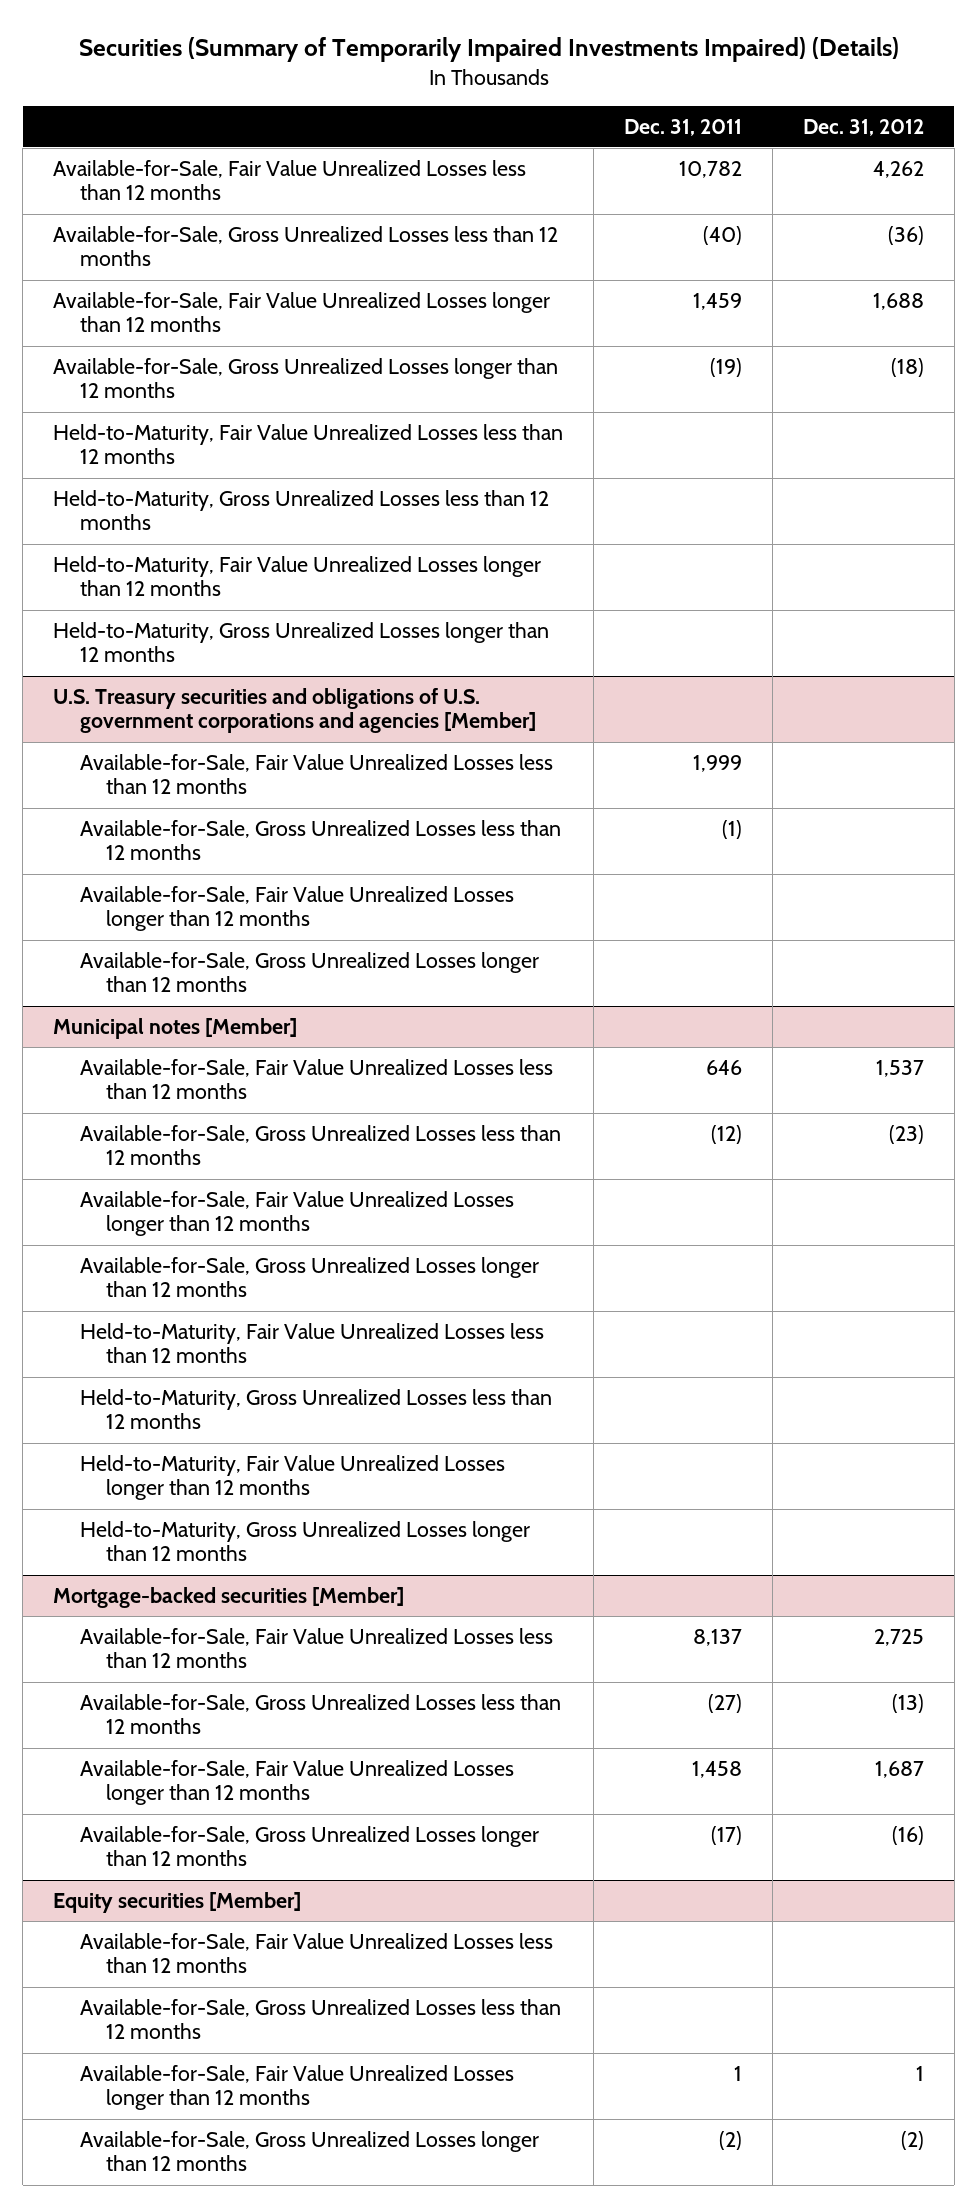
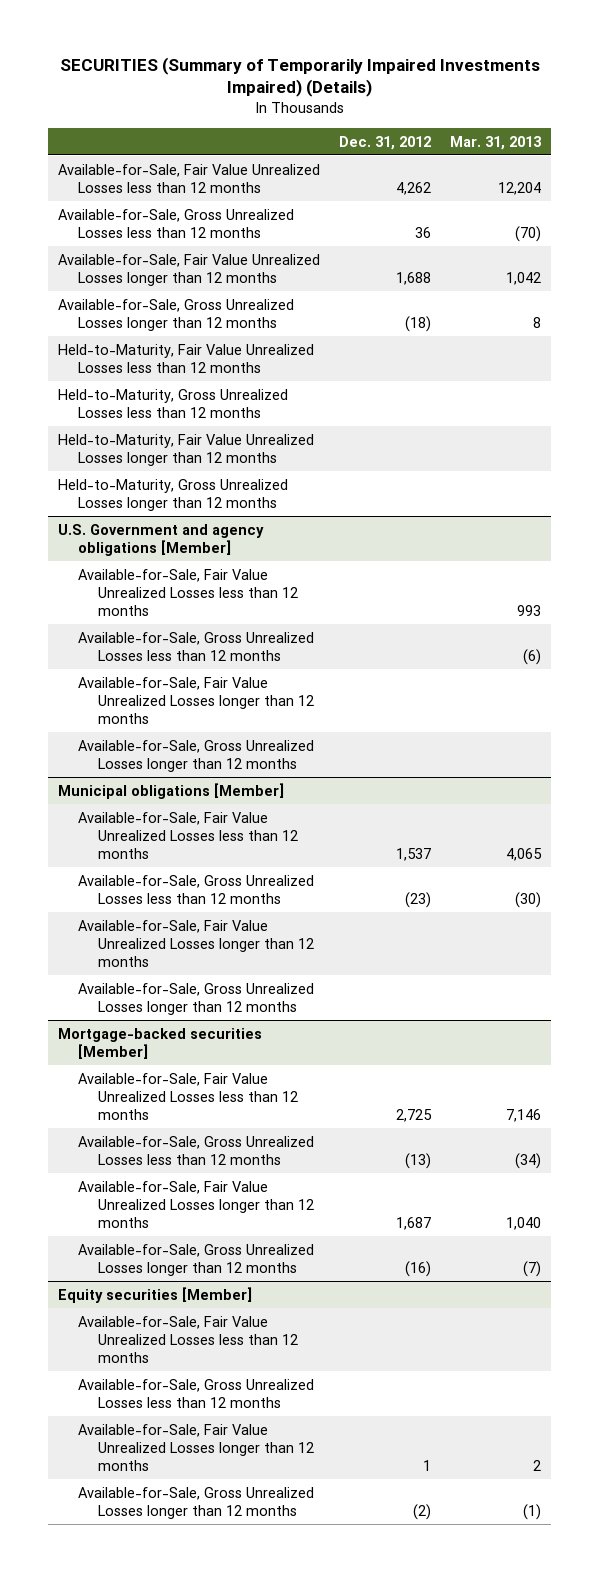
- Securities (Summary of Temporarily Impaired Investments Impaired) (Details)
+ SECURITIES (Summary of Temporarily Impaired Investments Impaired) (Details)
- | Dec. 31, 2011 | Dec. 31, 2012
+ | Dec. 31, 2012 | Mar. 31, 2013
- Available-for-Sale, Gross Unrealized Losses less than 12 months | (40) | (36)
+ Available-for-Sale, Gross Unrealized Losses less than 12 months | 36 | (70)
- U.S. Treasury securities and obligations of U.S. government corporations and agencies [Member]
+ U.S. Government and agency obligations [Member]
- Municipal notes [Member]
+ Municipal obligations [Member]
- Held-to-Maturity, Fair Value Unrealized Losses less than 12 months
- Held-to-Maturity, Gross Unrealized Losses less than 12 months
- Held-to-Maturity, Fair Value Unrealized Losses longer than 12 months
- Held-to-Maturity, Gross Unrealized Losses longer than 12 months

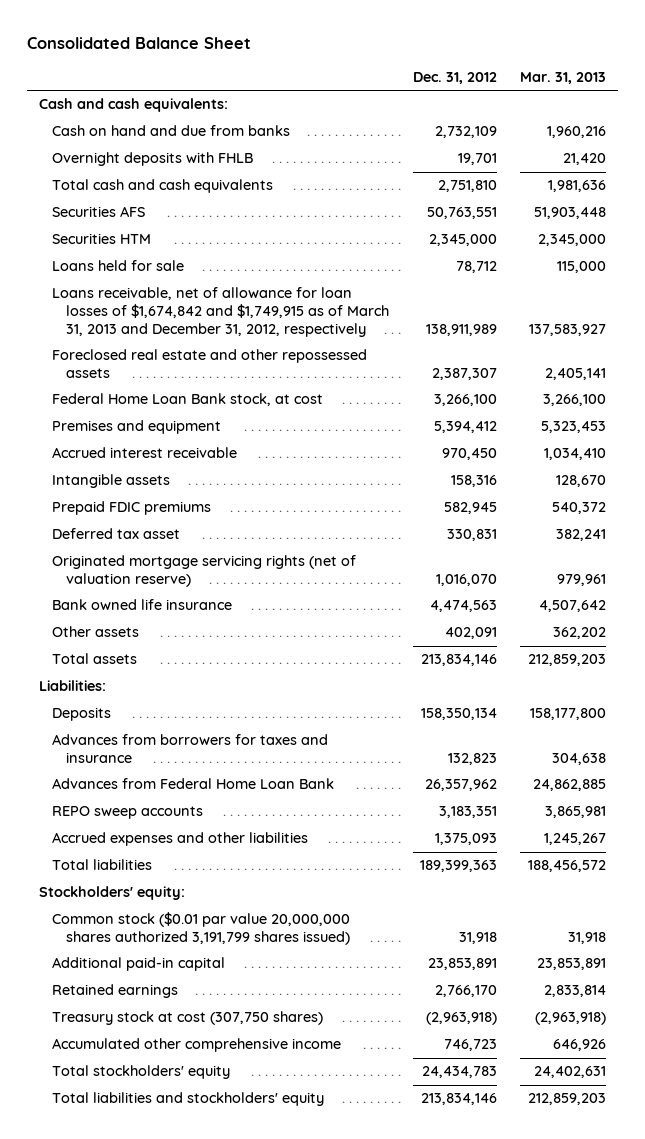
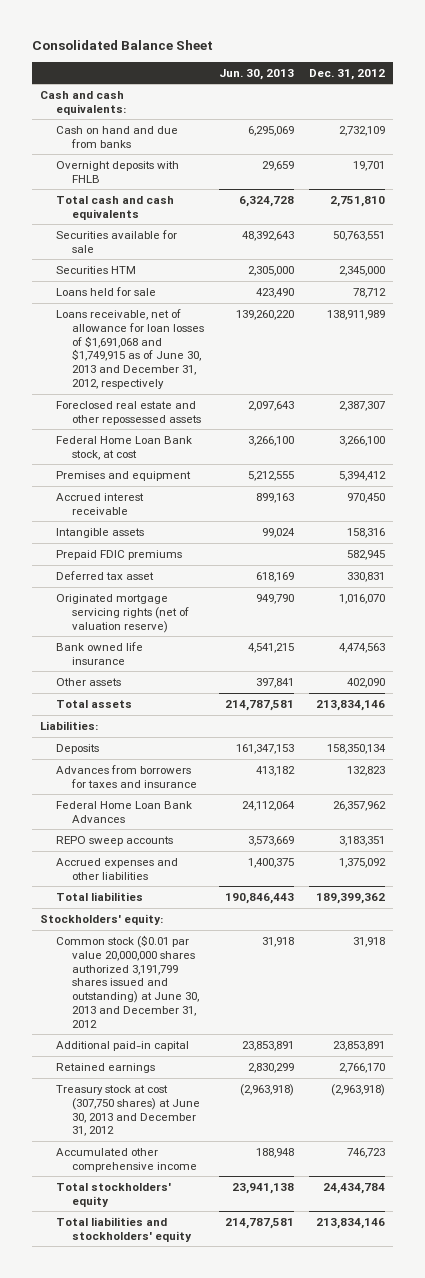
- | Dec. 31, 2012 | Mar. 31, 2013
+ | Jun. 30, 2013 | Dec. 31, 2012
- Securities AFS | 50,763,551 | 51,903,448
+ Securities available for sale | 48,392,643 | 50,763,551
- Loans receivable, net of allowance for loan losses of $1,674,842 and $1,749,915 as of March 31, 2013 and December 31, 2012, respectively | 138,911,989 | 137,583,927
+ Loans receivable, net of allowance for loan losses of $1,691,068 and $1,749,915 as of June 30, 2013 and December 31, 2012, respectively | 139,260,220 | 138,911,989
- Other assets | 402,091 | 362,202
+ Other assets | 397,841 | 402,090
- Advances from Federal Home Loan Bank | 26,357,962 | 24,862,885
+ Federal Home Loan Bank Advances | 24,112,064 | 26,357,962
- Accrued expenses and other liabilities | 1,375,093 | 1,245,267
- Total liabilities | 189,399,363 | 188,456,572
+ Accrued expenses and other liabilities | 1,400,375 | 1,375,092
+ Total liabilities | 190,846,443 | 189,399,362
- Common stock ($0.01 par value 20,000,000 shares authorized 3,191,799 shares issued) | 31,918 | 31,918
+ Common stock ($0.01 par value 20,000,000 shares authorized 3,191,799 shares issued and outstanding) at June 30, 2013 and December 31, 2012 | 31,918 | 31,918
- Treasury stock at cost (307,750 shares) | (2,963,918) | (2,963,918)
+ Treasury stock at cost (307,750 shares) at June 30, 2013 and December 31, 2012 | (2,963,918) | (2,963,918)
- Total stockholders' equity | 24,434,783 | 24,402,631
+ Total stockholders' equity | 23,941,138 | 24,434,784

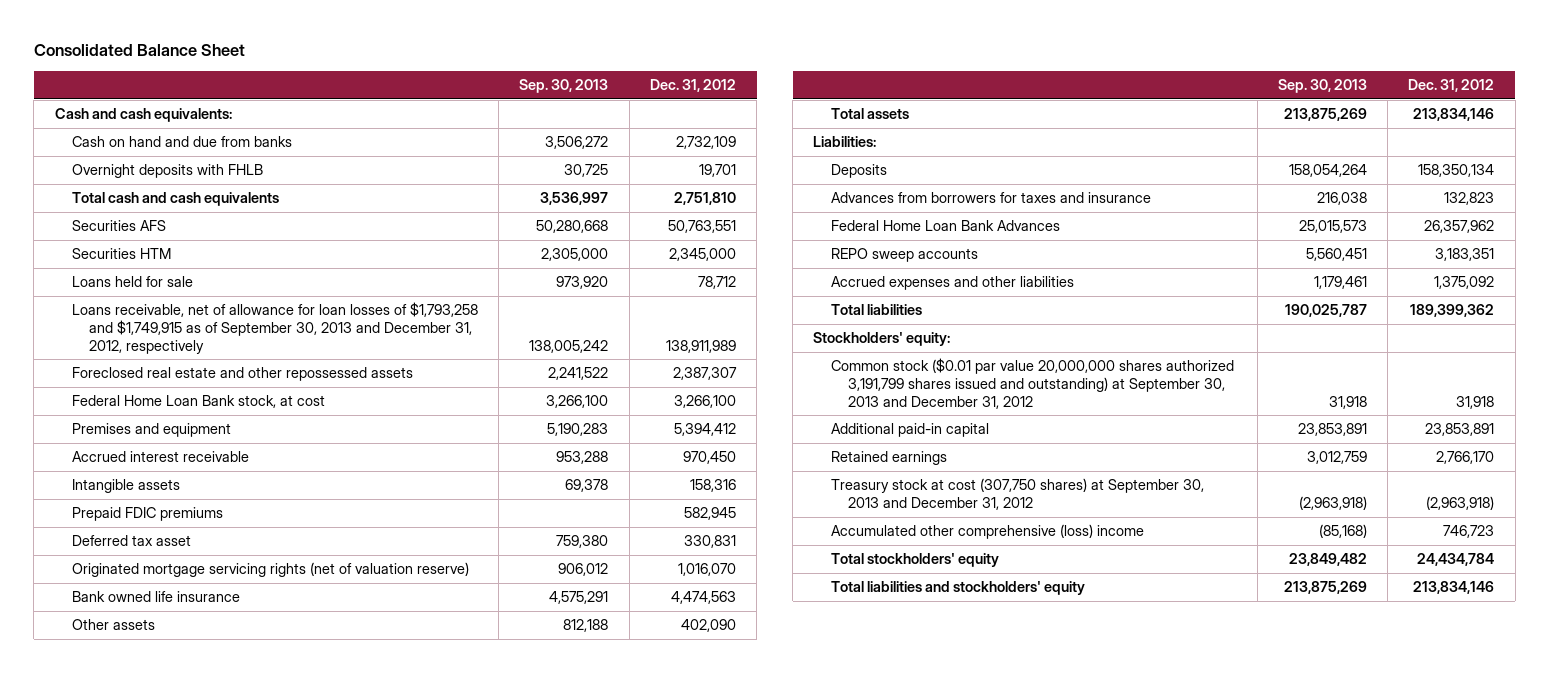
- | Jun. 30, 2013 | Dec. 31, 2012
+ | Sep. 30, 2013 | Dec. 31, 2012
- Securities available for sale | 48,392,643 | 50,763,551
+ Securities AFS | 50,280,668 | 50,763,551
- Loans receivable, net of allowance for loan losses of $1,691,068 and $1,749,915 as of June 30, 2013 and December 31, 2012, respectively | 139,260,220 | 138,911,989
+ Loans receivable, net of allowance for loan losses of $1,793,258 and $1,749,915 as of September 30, 2013 and December 31, 2012, respectively | 138,005,242 | 138,911,989
- Common stock ($0.01 par value 20,000,000 shares authorized 3,191,799 shares issued and outstanding) at June 30, 2013 and December 31, 2012 | 31,918 | 31,918
+ Common stock ($0.01 par value 20,000,000 shares authorized 3,191,799 shares issued and outstanding) at September 30, 2013 and December 31, 2012 | 31,918 | 31,918
- Treasury stock at cost (307,750 shares) at June 30, 2013 and December 31, 2012 | (2,963,918) | (2,963,918)
- Accumulated other comprehensive income | 188,948 | 746,723
+ Treasury stock at cost (307,750 shares) at September 30, 2013 and December 31, 2012 | (2,963,918) | (2,963,918)
+ Accumulated other comprehensive (loss) income | (85,168) | 746,723

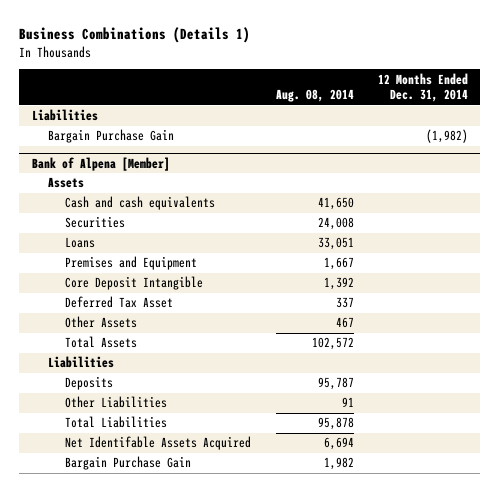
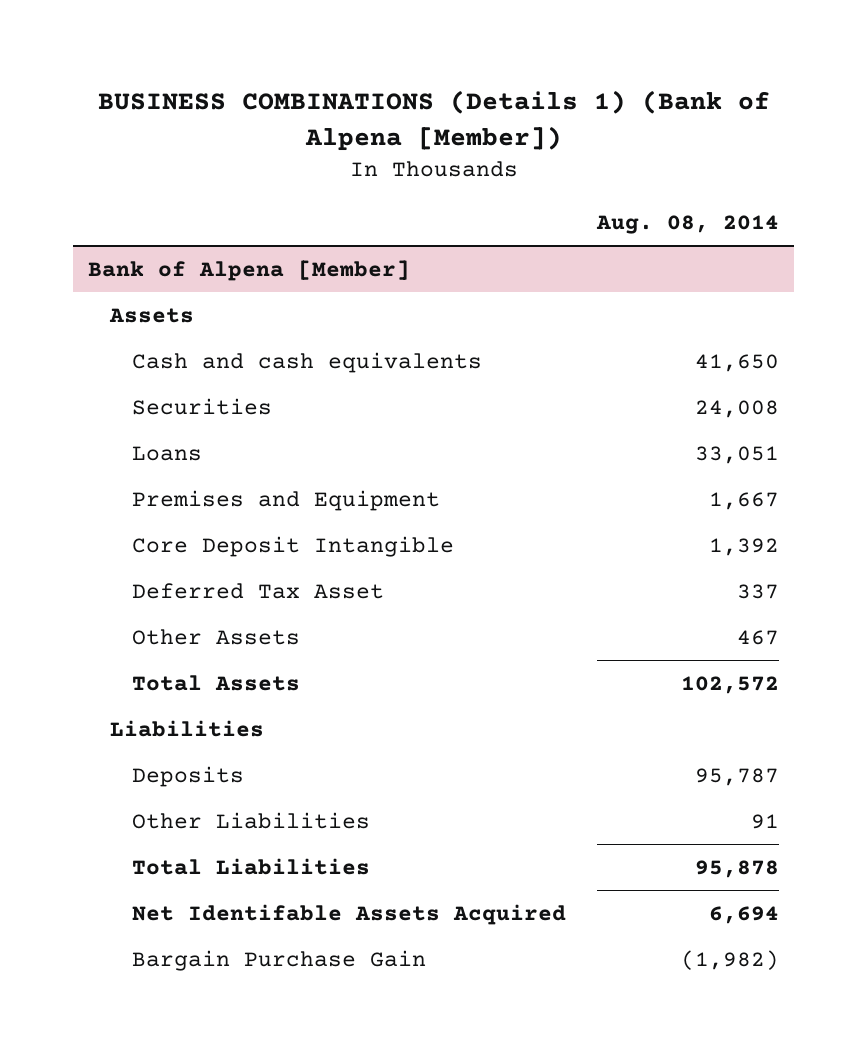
- Business Combinations (Details 1)
+ BUSINESS COMBINATIONS (Details 1) (Bank of Alpena [Member])
- | Aug. 08, 2014 | 12 Months Ended Dec. 31, 2014
+ | Aug. 08, 2014
- Liabilities
- Bargain Purchase Gain | | (1,982)
@ Bank of Alpena [Member]
- Bargain Purchase Gain | 1,982 |
+ Bargain Purchase Gain | (1,982)

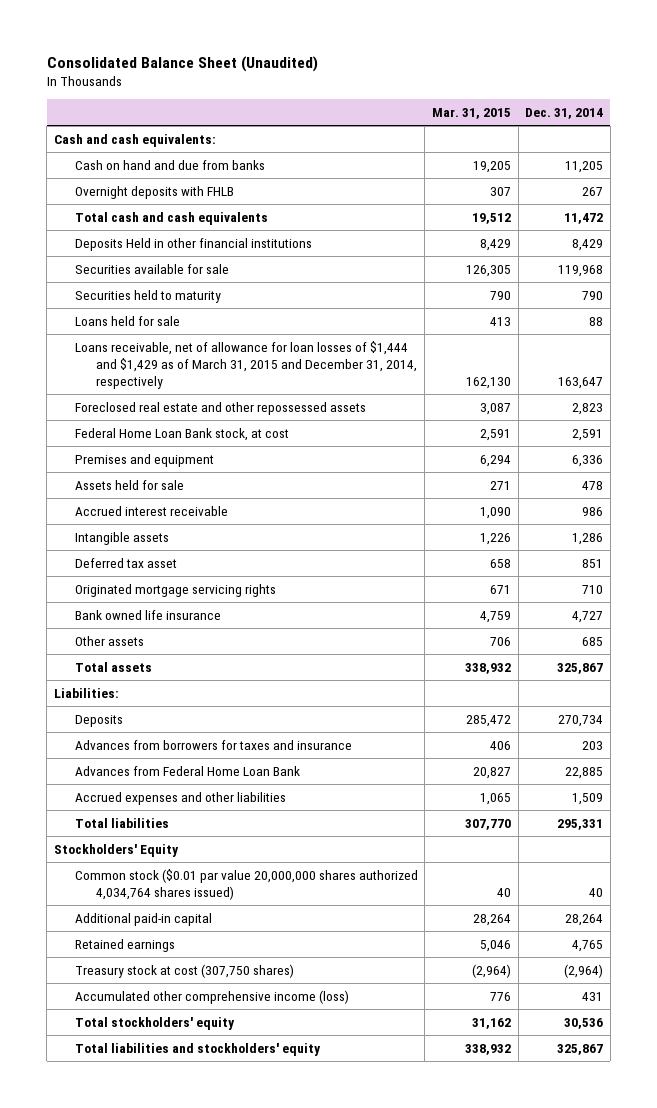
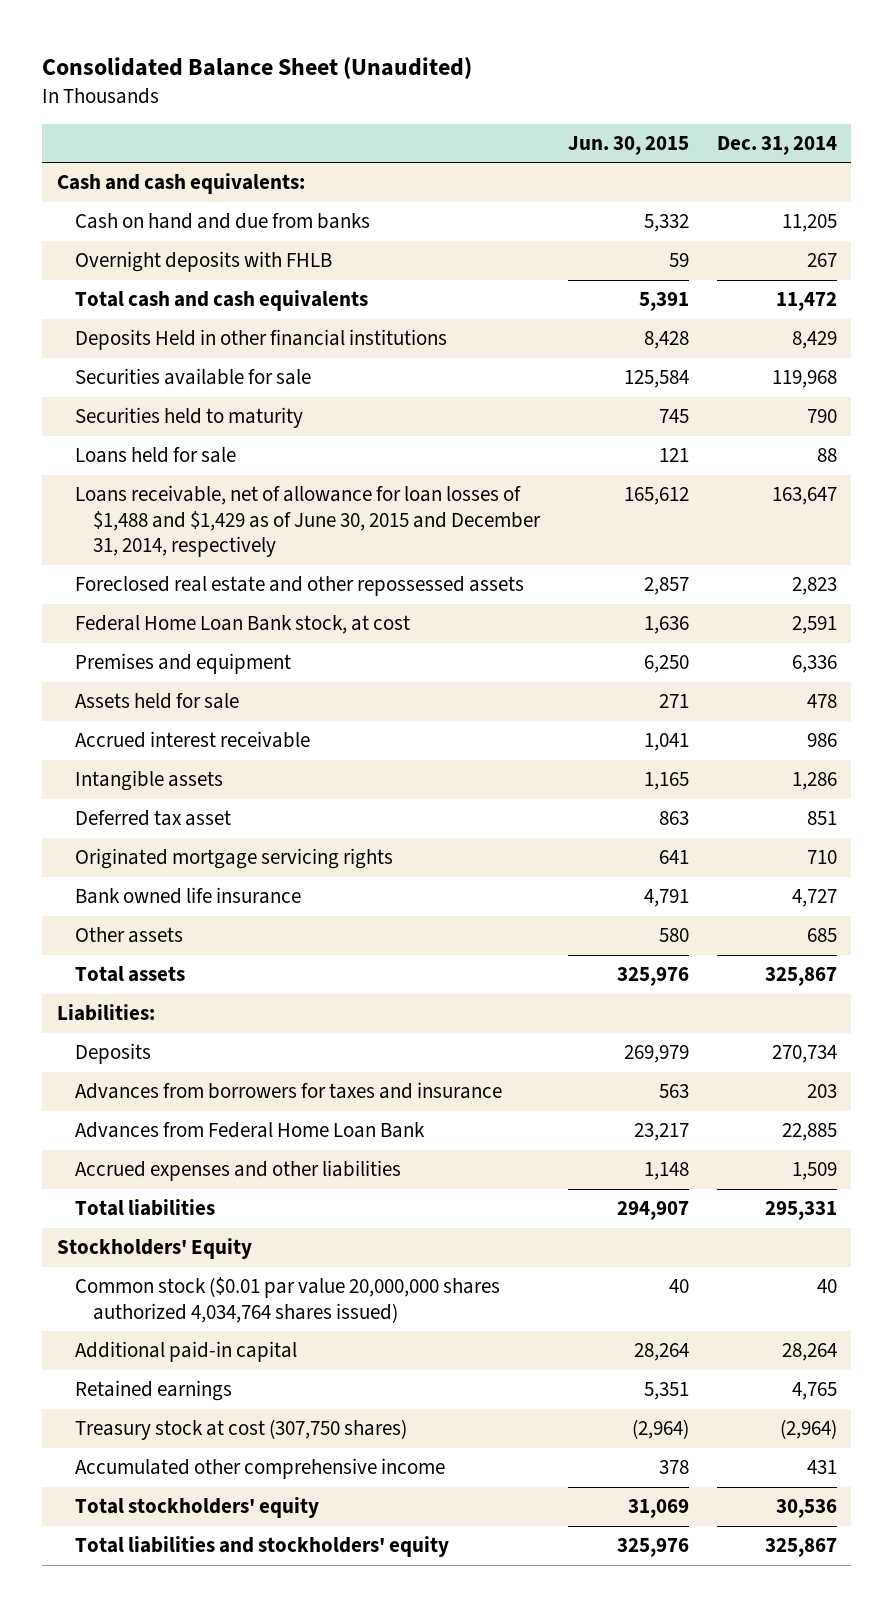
- | Mar. 31, 2015 | Dec. 31, 2014
+ | Jun. 30, 2015 | Dec. 31, 2014
- Loans receivable, net of allowance for loan losses of $1,444 and $1,429 as of March 31, 2015 and December 31, 2014, respectively | 162,130 | 163,647
+ Loans receivable, net of allowance for loan losses of $1,488 and $1,429 as of June 30, 2015 and December 31, 2014, respectively | 165,612 | 163,647
- Accumulated other comprehensive income (loss) | 776 | 431
+ Accumulated other comprehensive income | 378 | 431

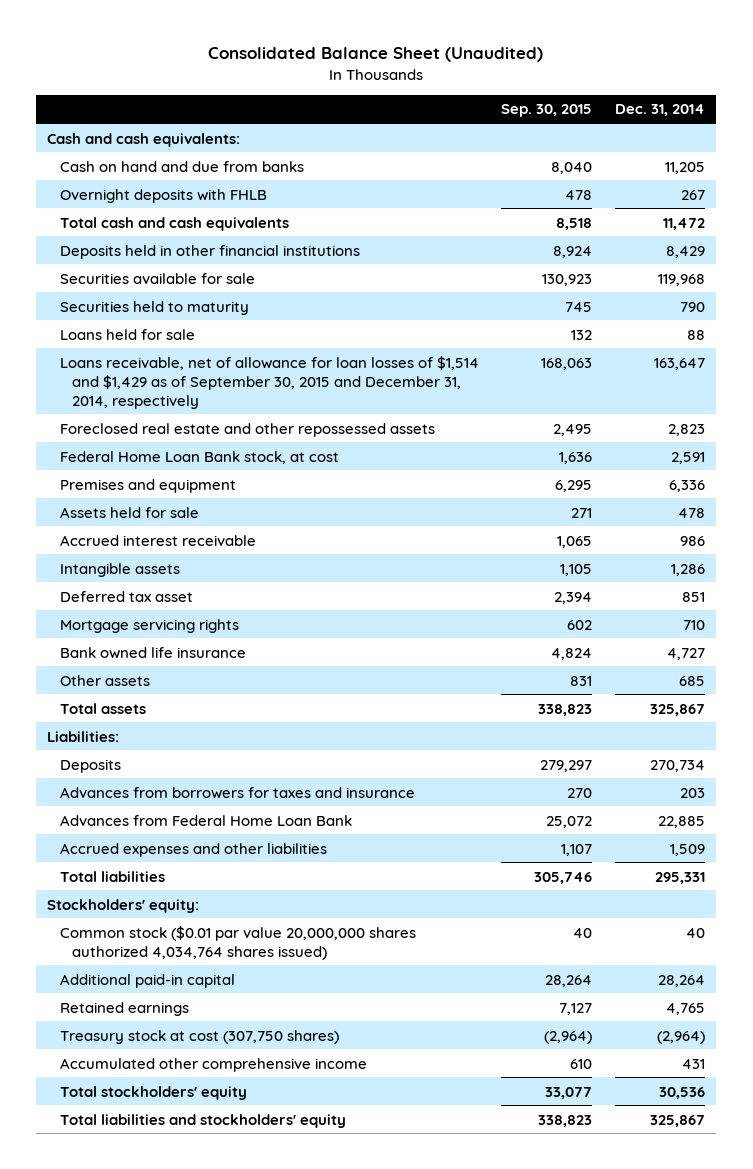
- | Jun. 30, 2015 | Dec. 31, 2014
+ | Sep. 30, 2015 | Dec. 31, 2014
- Deposits Held in other financial institutions | 8,428 | 8,429
+ Deposits held in other financial institutions | 8,924 | 8,429
- Loans receivable, net of allowance for loan losses of $1,488 and $1,429 as of June 30, 2015 and December 31, 2014, respectively | 165,612 | 163,647
+ Loans receivable, net of allowance for loan losses of $1,514 and $1,429 as of September 30, 2015 and December 31, 2014, respectively | 168,063 | 163,647
- Originated mortgage servicing rights | 641 | 710
+ Mortgage servicing rights | 602 | 710
- Stockholders' Equity
+ Stockholders' equity:

